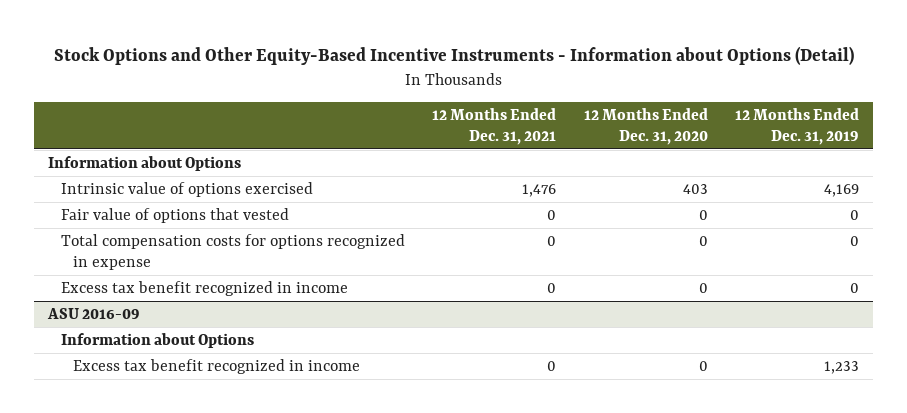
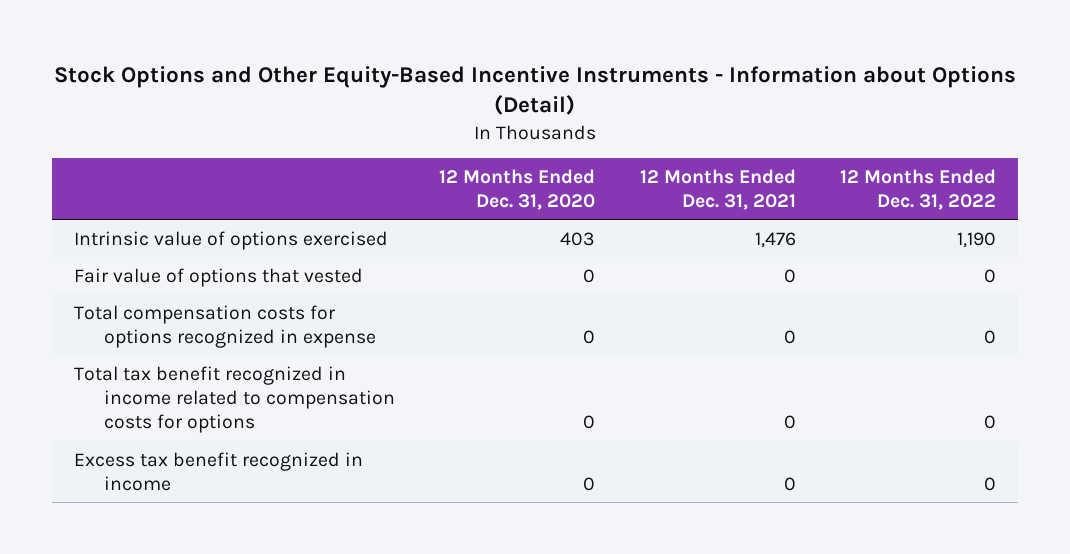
- | 12 Months Ended Dec. 31, 2021 | 12 Months Ended Dec. 31, 2020 | 12 Months Ended Dec. 31, 2019
+ | 12 Months Ended Dec. 31, 2020 | 12 Months Ended Dec. 31, 2021 | 12 Months Ended Dec. 31, 2022
- Information about Options
- Excess tax benefit recognized in income | 0 | 0 | 0
- ASU 2016-09
- Information about Options
+ Total tax benefit recognized in income related to compensation costs for options | 0 | 0 | 0

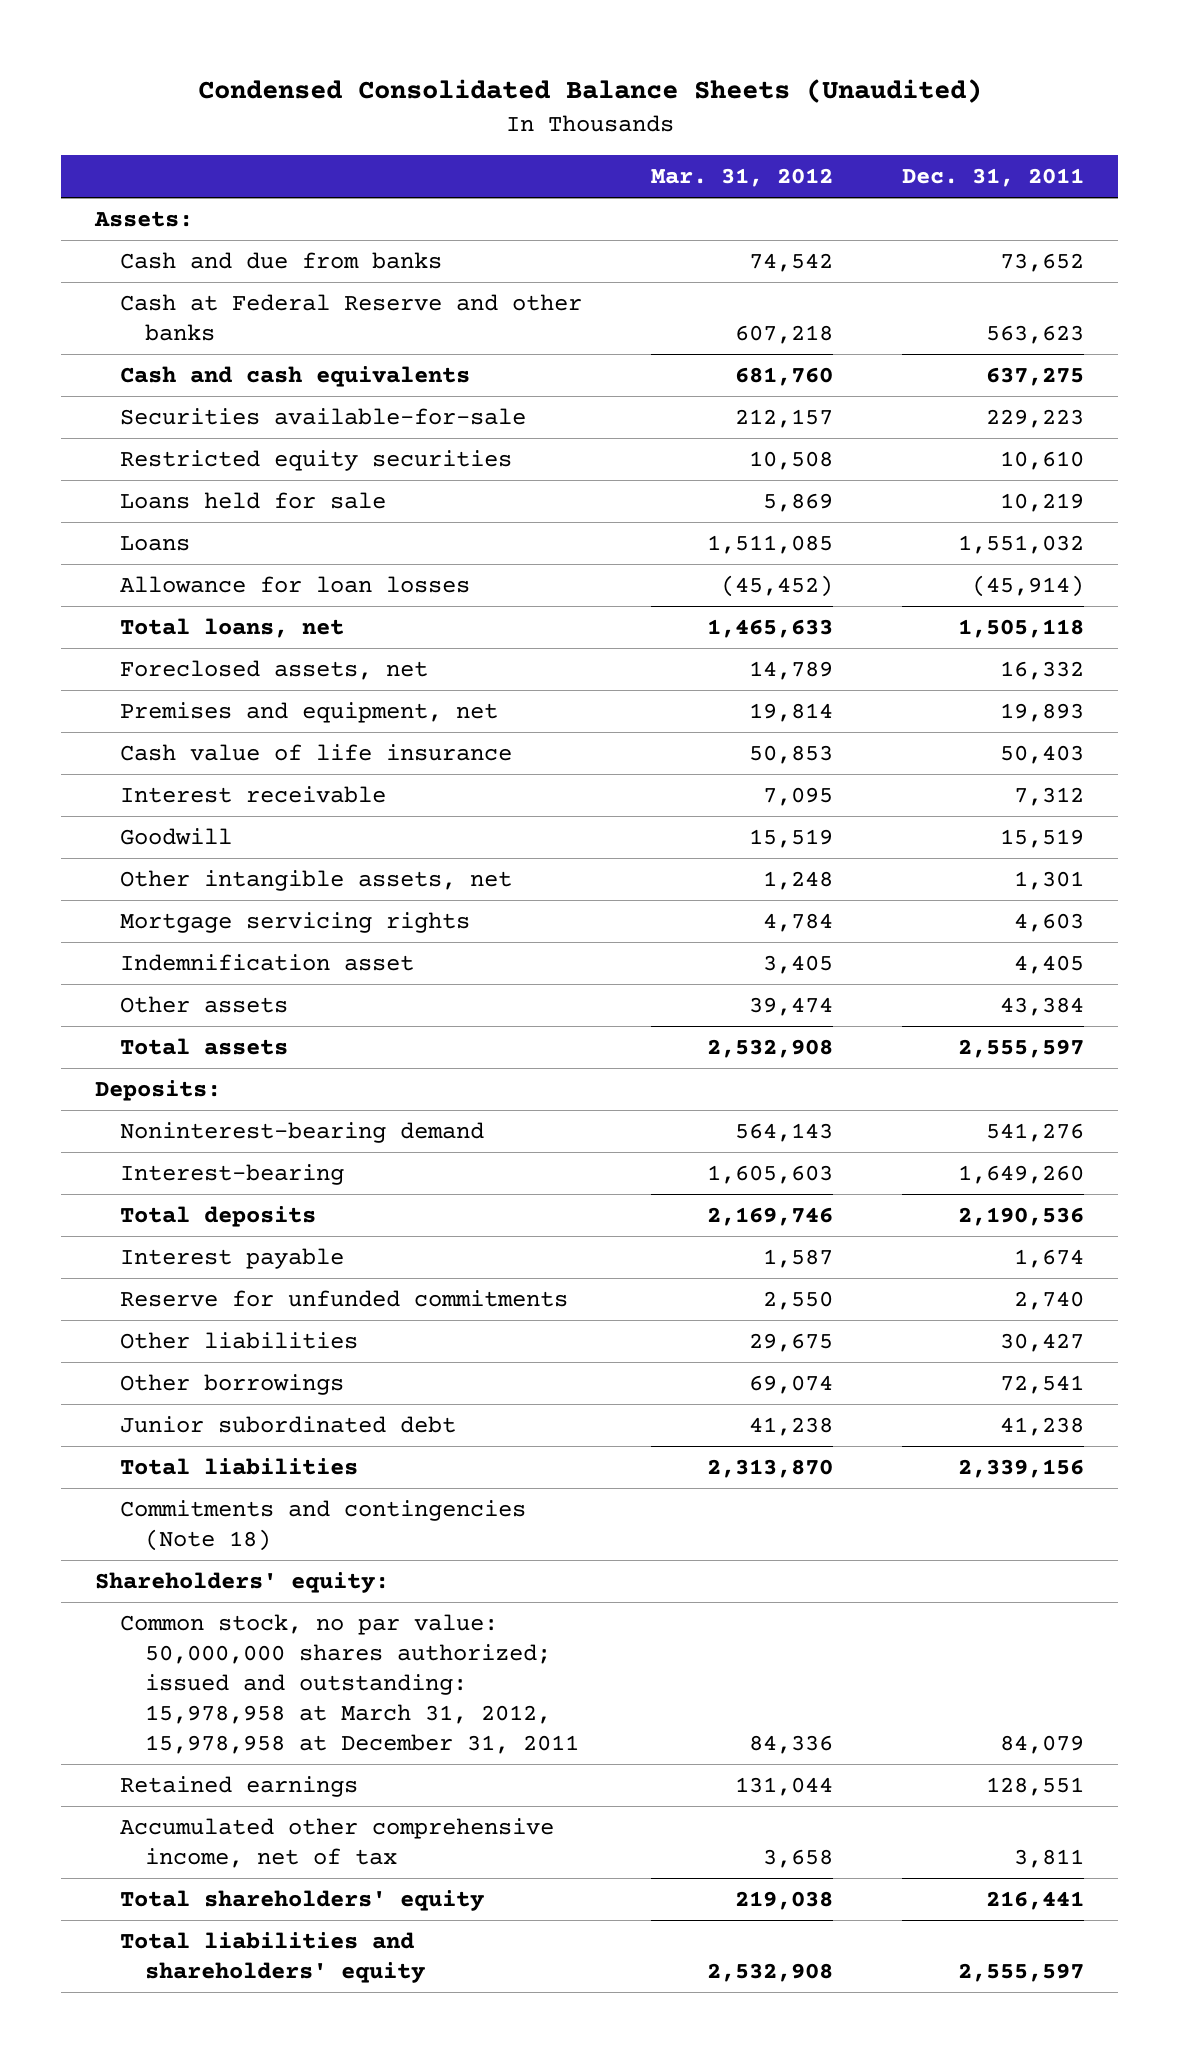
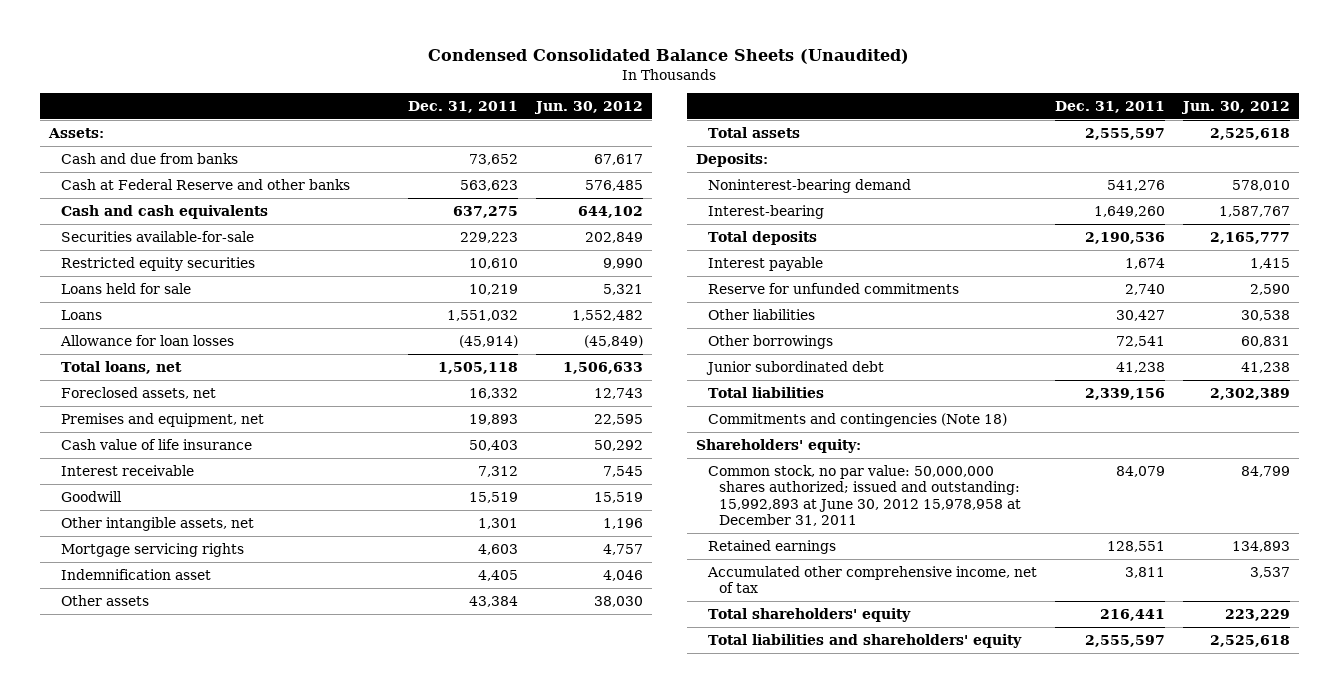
- | Mar. 31, 2012 | Dec. 31, 2011
+ | Dec. 31, 2011 | Jun. 30, 2012
- Common stock, no par value: 50,000,000 shares authorized; issued and outstanding: 15,978,958 at March 31, 2012, 15,978,958 at December 31, 2011 | 84,336 | 84,079
+ Common stock, no par value: 50,000,000 shares authorized; issued and outstanding: 15,992,893 at June 30, 2012 15,978,958 at December 31, 2011 | 84,079 | 84,799

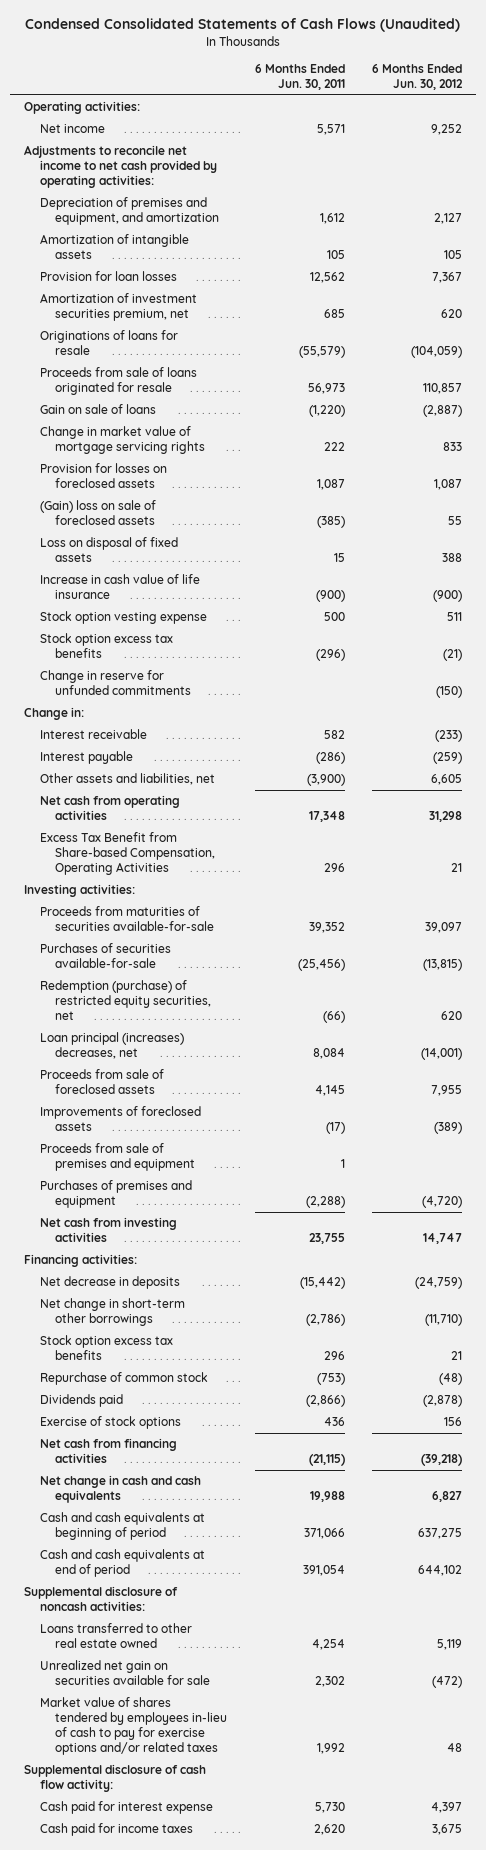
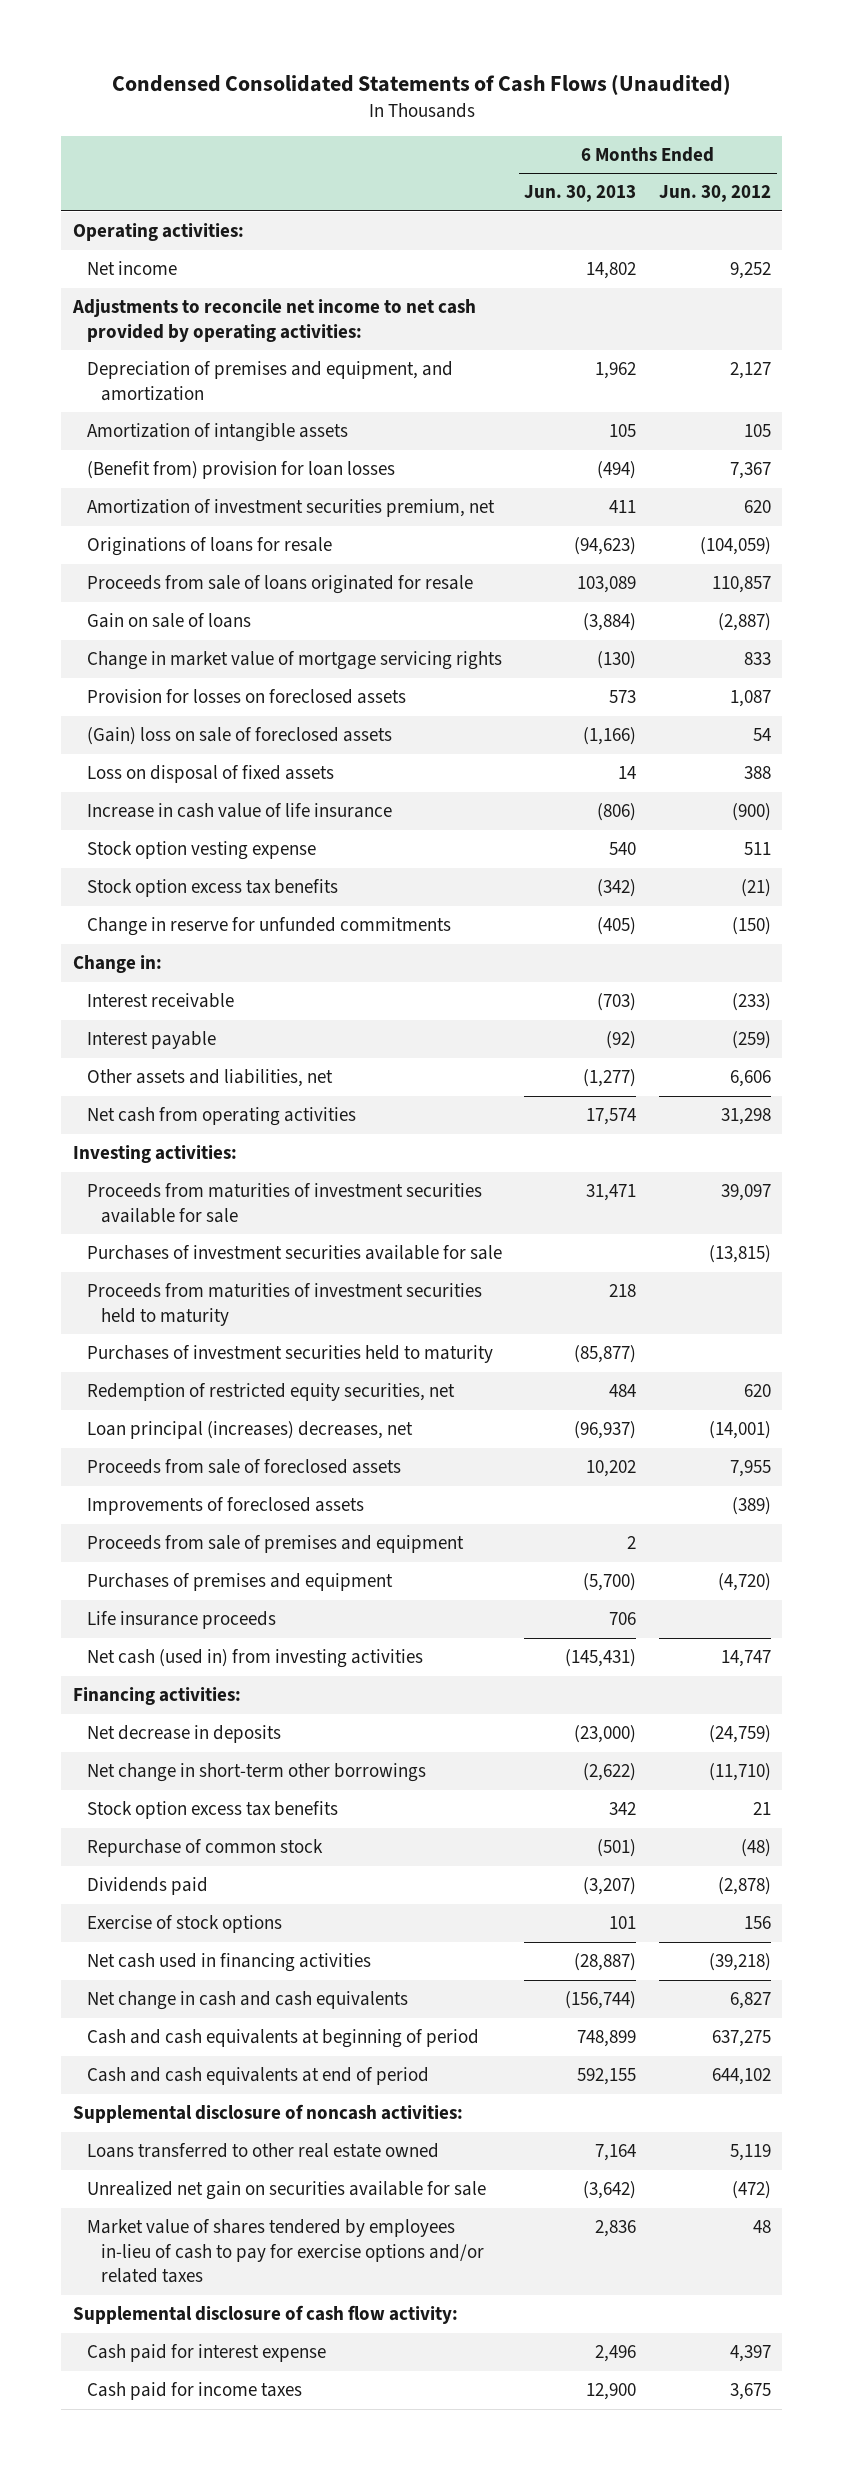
- | 6 Months Ended Jun. 30, 2011 | 6 Months Ended Jun. 30, 2012
+ | 6 Months Ended Jun. 30, 2013 | 6 Months Ended Jun. 30, 2012
- Provision for loan losses | 12,562 | 7,367
+ (Benefit from) provision for loan losses | (494) | 7,367
- (Gain) loss on sale of foreclosed assets | (385) | 55
+ (Gain) loss on sale of foreclosed assets | (1,166) | 54
- Other assets and liabilities, net | (3,900) | 6,605
+ Other assets and liabilities, net | (1,277) | 6,606
- Excess Tax Benefit from Share-based Compensation, Operating Activities | 296 | 21
- Proceeds from maturities of securities available-for-sale | 39,352 | 39,097
- Purchases of securities available-for-sale | (25,456) | (13,815)
- Redemption (purchase) of restricted equity securities, net | (66) | 620
+ Proceeds from maturities of investment securities available for sale | 31,471 | 39,097
+ Purchases of investment securities available for sale | | (13,815)
+ Proceeds from maturities of investment securities held to maturity | 218 |
+ Purchases of investment securities held to maturity | (85,877) |
+ Redemption of restricted equity securities, net | 484 | 620
- Net cash from investing activities | 23,755 | 14,747
+ Life insurance proceeds | 706 |
+ Net cash (used in) from investing activities | (145,431) | 14,747
- Net cash from financing activities | (21,115) | (39,218)
+ Net cash used in financing activities | (28,887) | (39,218)

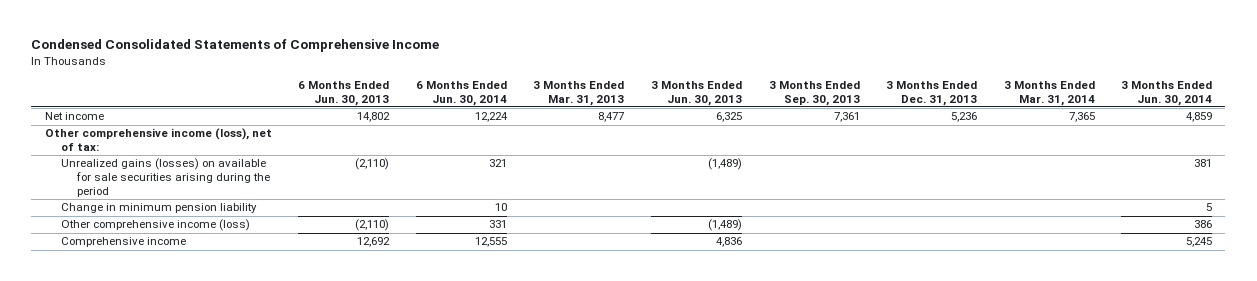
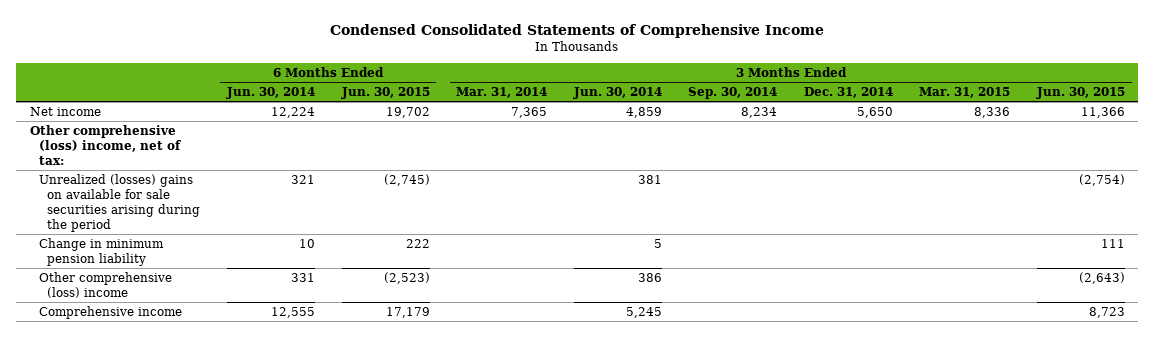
- | 6 Months Ended Jun. 30, 2013 | 6 Months Ended Jun. 30, 2014 | 3 Months Ended Mar. 31, 2013 | 3 Months Ended Jun. 30, 2013 | 3 Months Ended Sep. 30, 2013 | 3 Months Ended Dec. 31, 2013 | 3 Months Ended Mar. 31, 2014 | 3 Months Ended Jun. 30, 2014
+ | 6 Months Ended Jun. 30, 2014 | 6 Months Ended Jun. 30, 2015 | 3 Months Ended Mar. 31, 2014 | 3 Months Ended Jun. 30, 2014 | 3 Months Ended Sep. 30, 2014 | 3 Months Ended Dec. 31, 2014 | 3 Months Ended Mar. 31, 2015 | 3 Months Ended Jun. 30, 2015
- Other comprehensive income (loss), net of tax:
- Unrealized gains (losses) on available for sale securities arising during the period | (2,110) | 321 | | (1,489) | | | | 381
+ Other comprehensive (loss) income, net of tax:
+ Unrealized (losses) gains on available for sale securities arising during the period | 321 | (2,745) | | 381 | | | | (2,754)
- Other comprehensive income (loss) | (2,110) | 331 | | (1,489) | | | | 386
+ Other comprehensive (loss) income | 331 | (2,523) | | 386 | | | | (2,643)

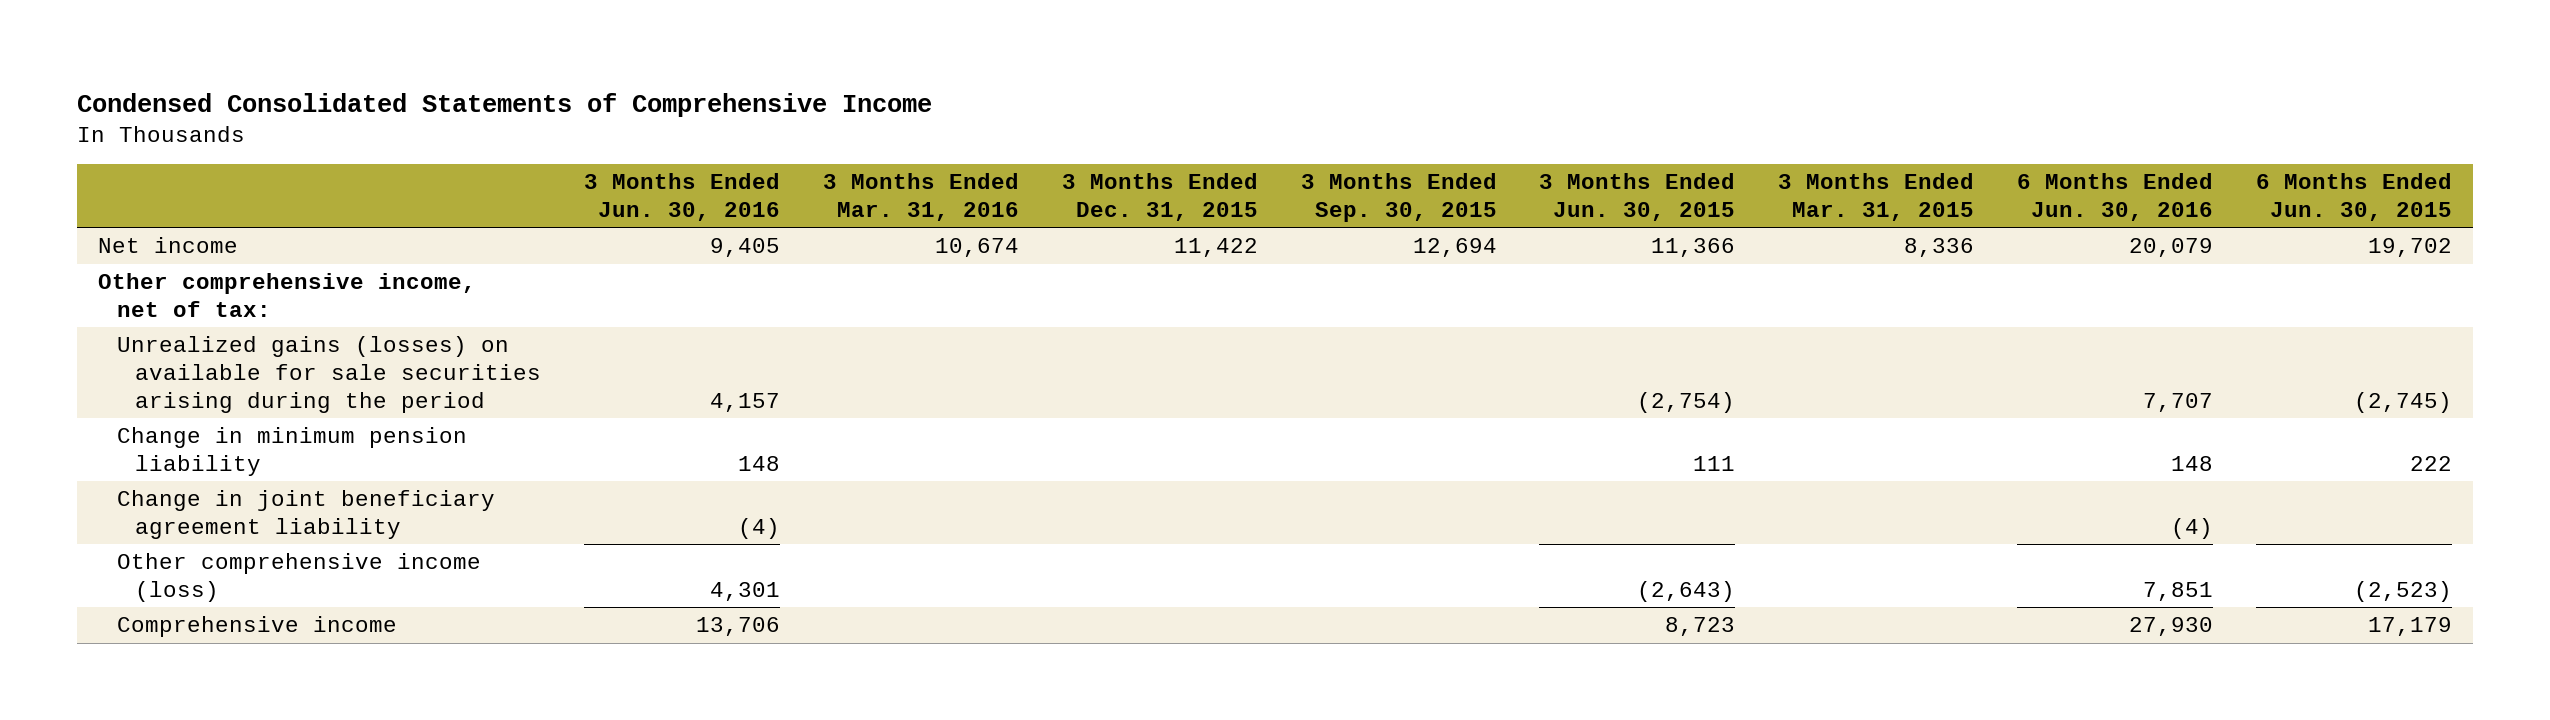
- | 6 Months Ended Jun. 30, 2014 | 6 Months Ended Jun. 30, 2015 | 3 Months Ended Mar. 31, 2014 | 3 Months Ended Jun. 30, 2014 | 3 Months Ended Sep. 30, 2014 | 3 Months Ended Dec. 31, 2014 | 3 Months Ended Mar. 31, 2015 | 3 Months Ended Jun. 30, 2015
+ | 3 Months Ended Jun. 30, 2016 | 3 Months Ended Mar. 31, 2016 | 3 Months Ended Dec. 31, 2015 | 3 Months Ended Sep. 30, 2015 | 3 Months Ended Jun. 30, 2015 | 3 Months Ended Mar. 31, 2015 | 6 Months Ended Jun. 30, 2016 | 6 Months Ended Jun. 30, 2015
- Other comprehensive (loss) income, net of tax:
- Unrealized (losses) gains on available for sale securities arising during the period | 321 | (2,745) | | 381 | | | | (2,754)
+ Other comprehensive income, net of tax:
+ Unrealized gains (losses) on available for sale securities arising during the period | 4,157 | | | | (2,754) | | 7,707 | (2,745)
- Other comprehensive (loss) income | 331 | (2,523) | | 386 | | | | (2,643)
+ Change in joint beneficiary agreement liability | (4) | | | | | | (4) |
+ Other comprehensive income (loss) | 4,301 | | | | (2,643) | | 7,851 | (2,523)

